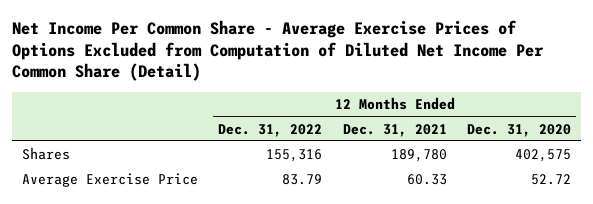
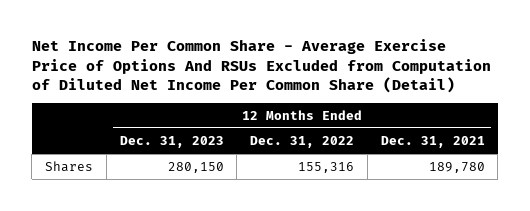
- Net Income Per Common Share - Average Exercise Prices of Options Excluded from Computation of Diluted Net Income Per Common Share (Detail)
+ Net Income Per Common Share - Average Exercise Price of Options And RSUs Excluded from Computation of Diluted Net Income Per Common Share (Detail)
- | 12 Months Ended Dec. 31, 2022 | 12 Months Ended Dec. 31, 2021 | 12 Months Ended Dec. 31, 2020
+ | 12 Months Ended Dec. 31, 2023 | 12 Months Ended Dec. 31, 2022 | 12 Months Ended Dec. 31, 2021
- Average Exercise Price | 83.79 | 60.33 | 52.72

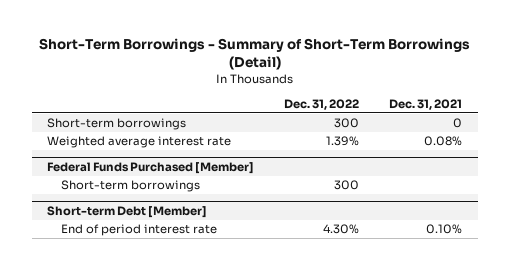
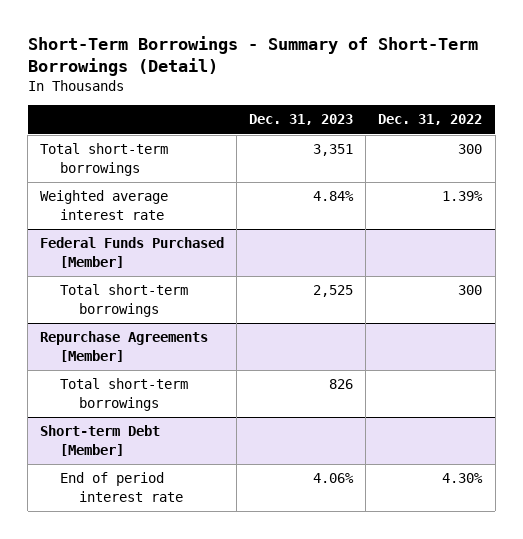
- | Dec. 31, 2022 | Dec. 31, 2021
+ | Dec. 31, 2023 | Dec. 31, 2022
- Short-term borrowings | 300 | 0
+ Total short-term borrowings | 3,351 | 300
@ Federal Funds Purchased [Member]
- Short-term borrowings | 300 |
+ Total short-term borrowings | 2,525 | 300
+ Repurchase Agreements [Member]
+ Total short-term borrowings | 826 |

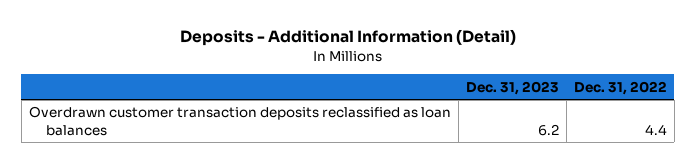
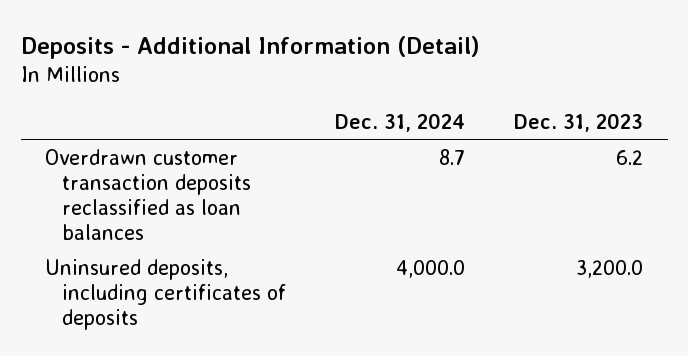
- | Dec. 31, 2023 | Dec. 31, 2022
+ | Dec. 31, 2024 | Dec. 31, 2023
+ Uninsured deposits, including certificates of deposits | 4,000.0 | 3,200.0

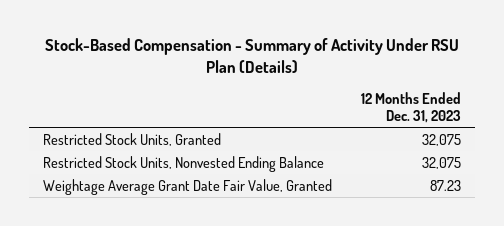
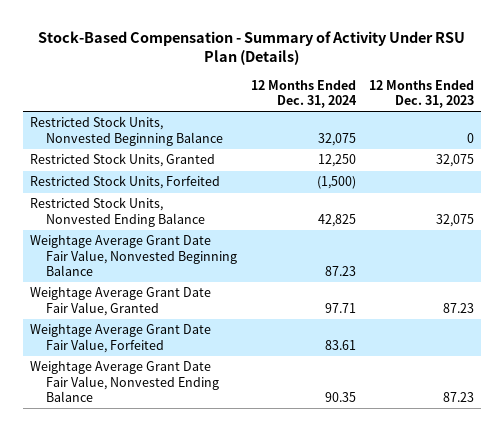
- | 12 Months Ended Dec. 31, 2023
+ | 12 Months Ended Dec. 31, 2024 | 12 Months Ended Dec. 31, 2023
+ Restricted Stock Units, Nonvested Beginning Balance | 32,075 | 0
+ Restricted Stock Units, Forfeited | (1,500) |
+ Weightage Average Grant Date Fair Value, Nonvested Beginning Balance | 87.23 |
+ Weightage Average Grant Date Fair Value, Forfeited | 83.61 |
+ Weightage Average Grant Date Fair Value, Nonvested Ending Balance | 90.35 | 87.23

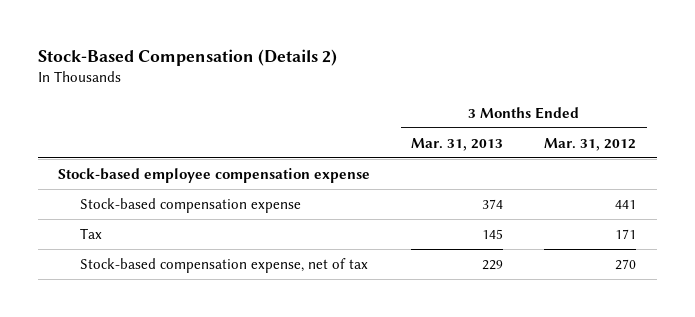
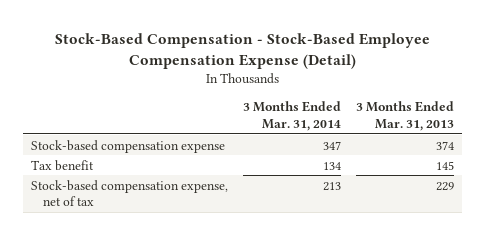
- Stock-Based Compensation (Details 2)
+ Stock-Based Compensation - Stock-Based Employee Compensation Expense (Detail)
- | 3 Months Ended Mar. 31, 2013 | 3 Months Ended Mar. 31, 2012
+ | 3 Months Ended Mar. 31, 2014 | 3 Months Ended Mar. 31, 2013
- Stock-based employee compensation expense
- Tax | 145 | 171
+ Tax benefit | 134 | 145

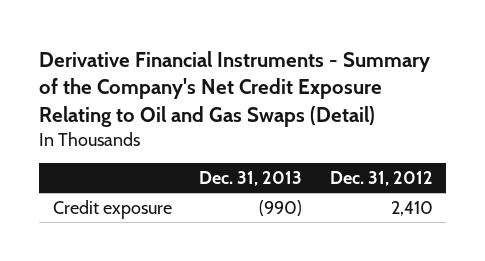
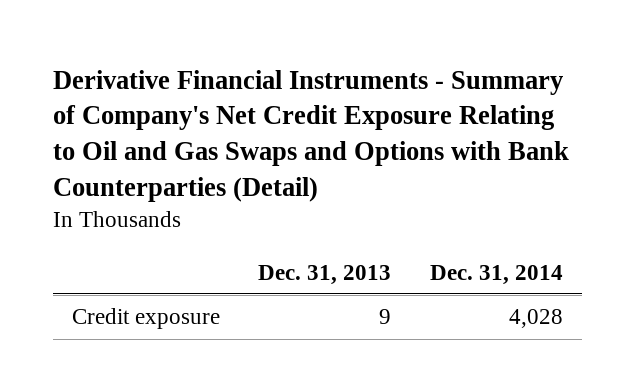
- Derivative Financial Instruments - Summary of the Company's Net Credit Exposure Relating to Oil and Gas Swaps (Detail)
+ Derivative Financial Instruments - Summary of Company's Net Credit Exposure Relating to Oil and Gas Swaps and Options with Bank Counterparties (Detail)
- | Dec. 31, 2013 | Dec. 31, 2012
+ | Dec. 31, 2013 | Dec. 31, 2014
- Credit exposure | (990) | 2,410
+ Credit exposure | 9 | 4,028

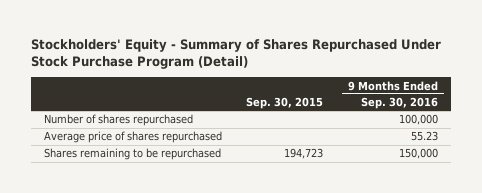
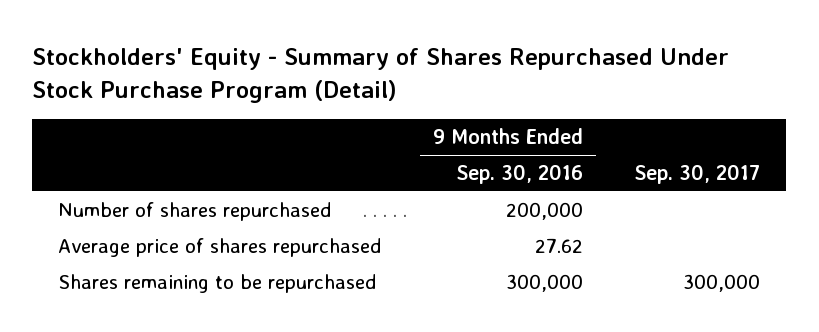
- | Sep. 30, 2015 | 9 Months Ended Sep. 30, 2016
+ | 9 Months Ended Sep. 30, 2016 | Sep. 30, 2017
- Number of shares repurchased | | 100,000
- Average price of shares repurchased | | 55.23
- Shares remaining to be repurchased | 194,723 | 150,000
+ Number of shares repurchased | 200,000 |
+ Average price of shares repurchased | 27.62 |
+ Shares remaining to be repurchased | 300,000 | 300,000

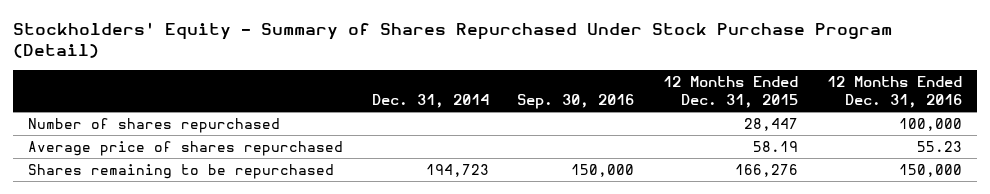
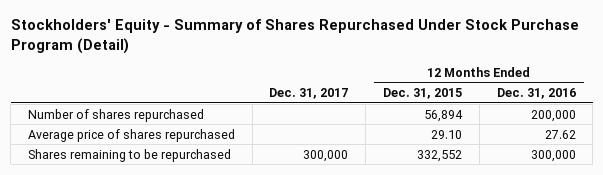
- | Dec. 31, 2014 | Sep. 30, 2016 | 12 Months Ended Dec. 31, 2015 | 12 Months Ended Dec. 31, 2016
+ | Dec. 31, 2017 | 12 Months Ended Dec. 31, 2015 | 12 Months Ended Dec. 31, 2016
- Number of shares repurchased | | | 28,447 | 100,000
- Average price of shares repurchased | | | 58.19 | 55.23
- Shares remaining to be repurchased | 194,723 | 150,000 | 166,276 | 150,000
+ Number of shares repurchased | | 56,894 | 200,000
+ Average price of shares repurchased | | 29.10 | 27.62
+ Shares remaining to be repurchased | 300,000 | 332,552 | 300,000

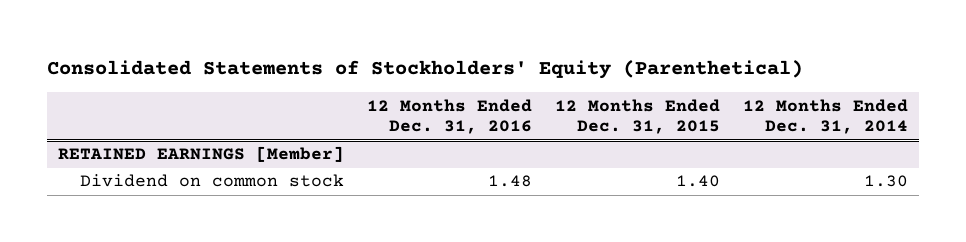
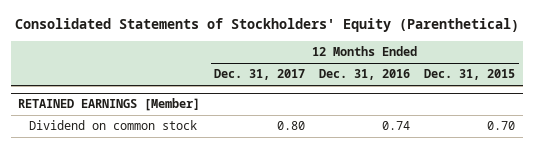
- | 12 Months Ended Dec. 31, 2016 | 12 Months Ended Dec. 31, 2015 | 12 Months Ended Dec. 31, 2014
+ | 12 Months Ended Dec. 31, 2017 | 12 Months Ended Dec. 31, 2016 | 12 Months Ended Dec. 31, 2015
@ RETAINED EARNINGS [Member]
- Dividend on common stock | 1.48 | 1.40 | 1.30
+ Dividend on common stock | 0.80 | 0.74 | 0.70

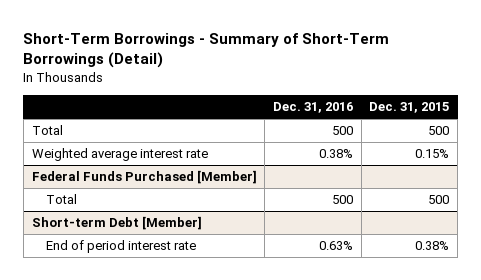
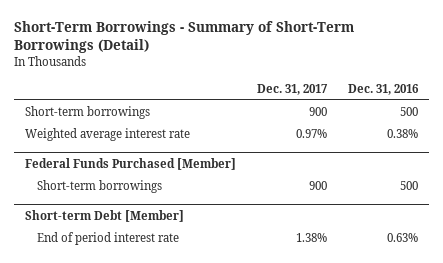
- | Dec. 31, 2016 | Dec. 31, 2015
+ | Dec. 31, 2017 | Dec. 31, 2016
- Total | 500 | 500
+ Short-term borrowings | 900 | 500
@ Federal Funds Purchased [Member]
- Total | 500 | 500
+ Short-term borrowings | 900 | 500

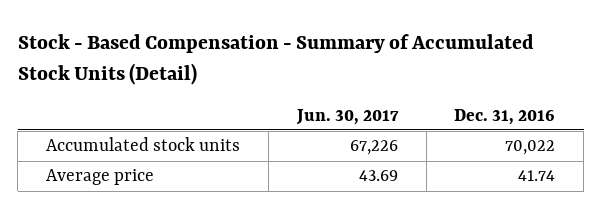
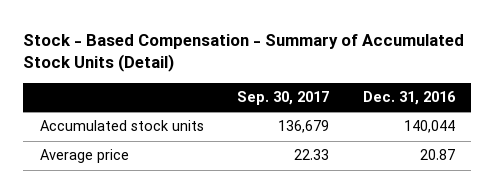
- | Jun. 30, 2017 | Dec. 31, 2016
+ | Sep. 30, 2017 | Dec. 31, 2016
- Accumulated stock units | 67,226 | 70,022
- Average price | 43.69 | 41.74
+ Accumulated stock units | 136,679 | 140,044
+ Average price | 22.33 | 20.87

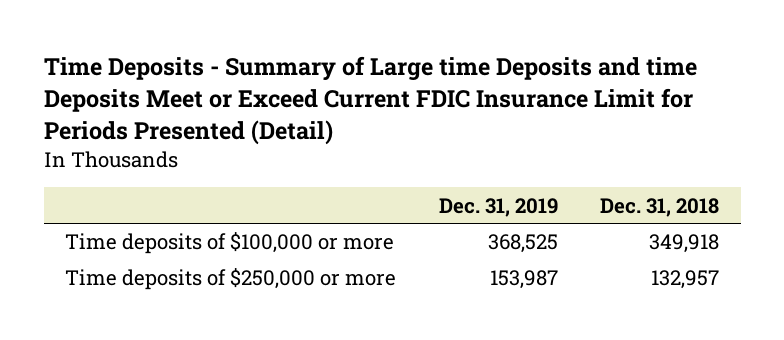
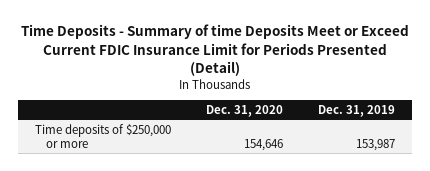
- Time Deposits - Summary of Large time Deposits and time Deposits Meet or Exceed Current FDIC Insurance Limit for Periods Presented (Detail)
+ Time Deposits - Summary of time Deposits Meet or Exceed Current FDIC Insurance Limit for Periods Presented (Detail)
- | Dec. 31, 2019 | Dec. 31, 2018
+ | Dec. 31, 2020 | Dec. 31, 2019
- Time deposits of $100,000 or more | 368,525 | 349,918

